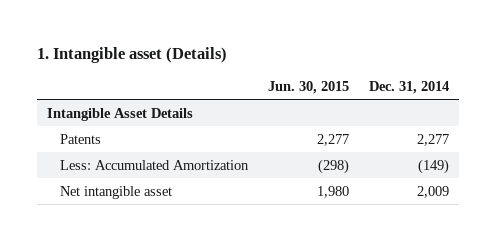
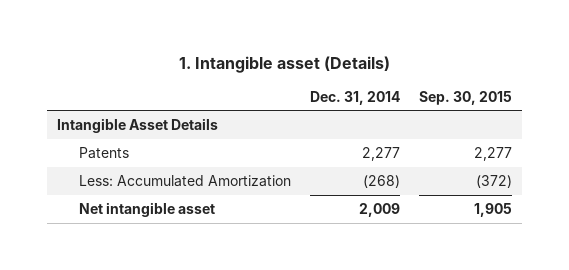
- | Jun. 30, 2015 | Dec. 31, 2014
+ | Dec. 31, 2014 | Sep. 30, 2015
- Less: Accumulated Amortization | (298) | (149)
+ Less: Accumulated Amortization | (268) | (372)

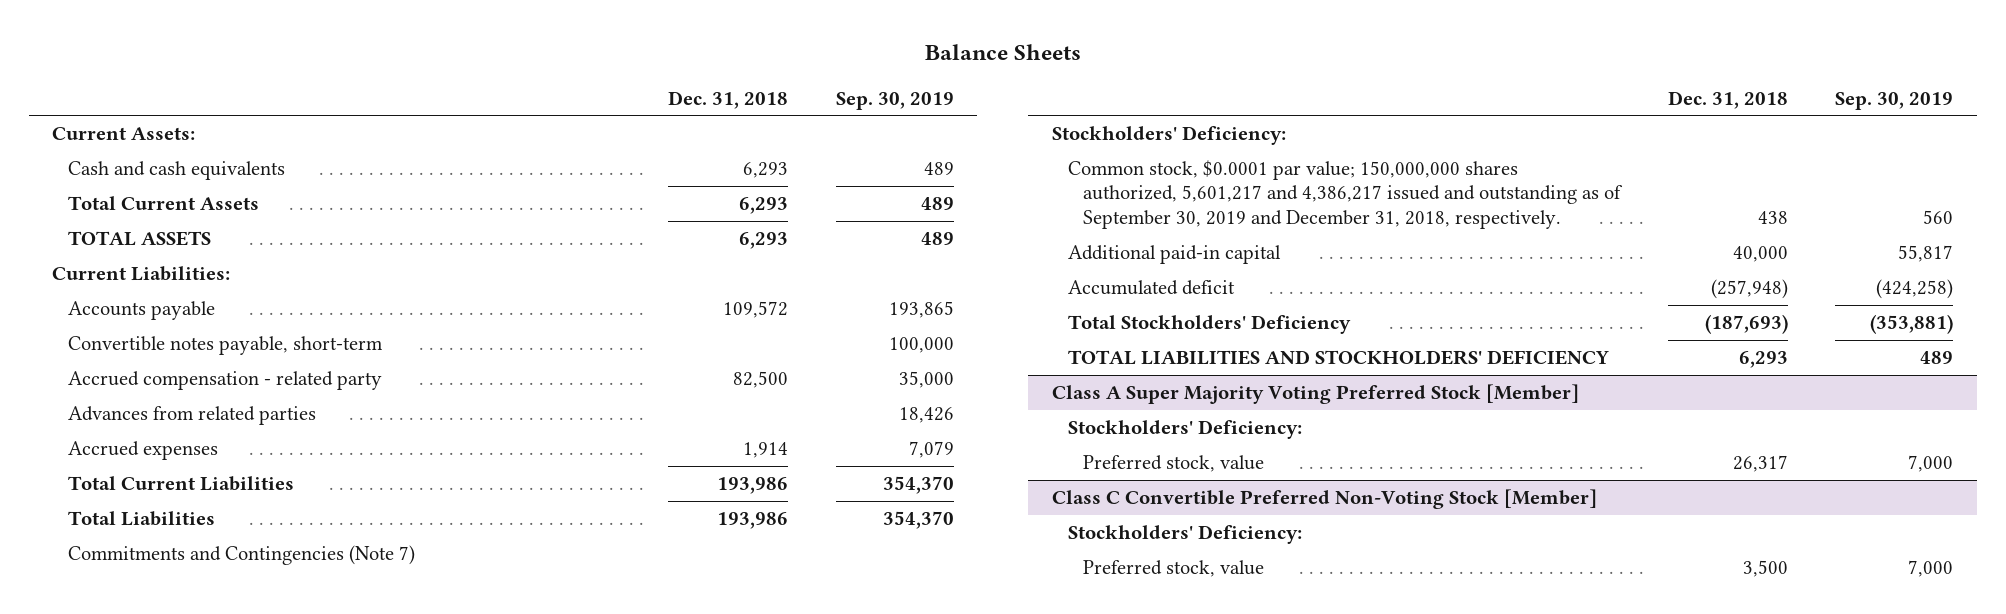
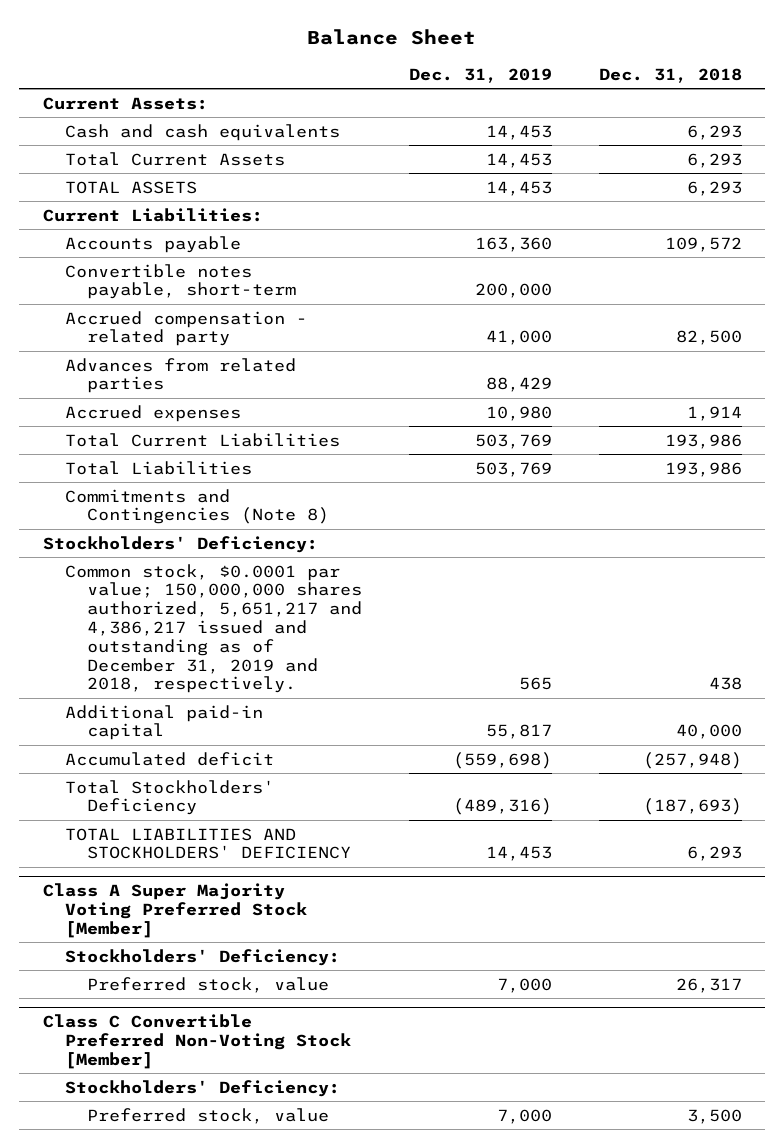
- Balance Sheets
+ Balance Sheet
- | Dec. 31, 2018 | Sep. 30, 2019
+ | Dec. 31, 2019 | Dec. 31, 2018
- Commitments and Contingencies (Note 7)
+ Commitments and Contingencies (Note 8)
- Common stock, $0.0001 par value; 150,000,000 shares authorized, 5,601,217 and 4,386,217 issued and outstanding as of September 30, 2019 and December 31, 2018, respectively. | 438 | 560
+ Common stock, $0.0001 par value; 150,000,000 shares authorized, 5,651,217 and 4,386,217 issued and outstanding as of December 31, 2019 and 2018, respectively. | 565 | 438

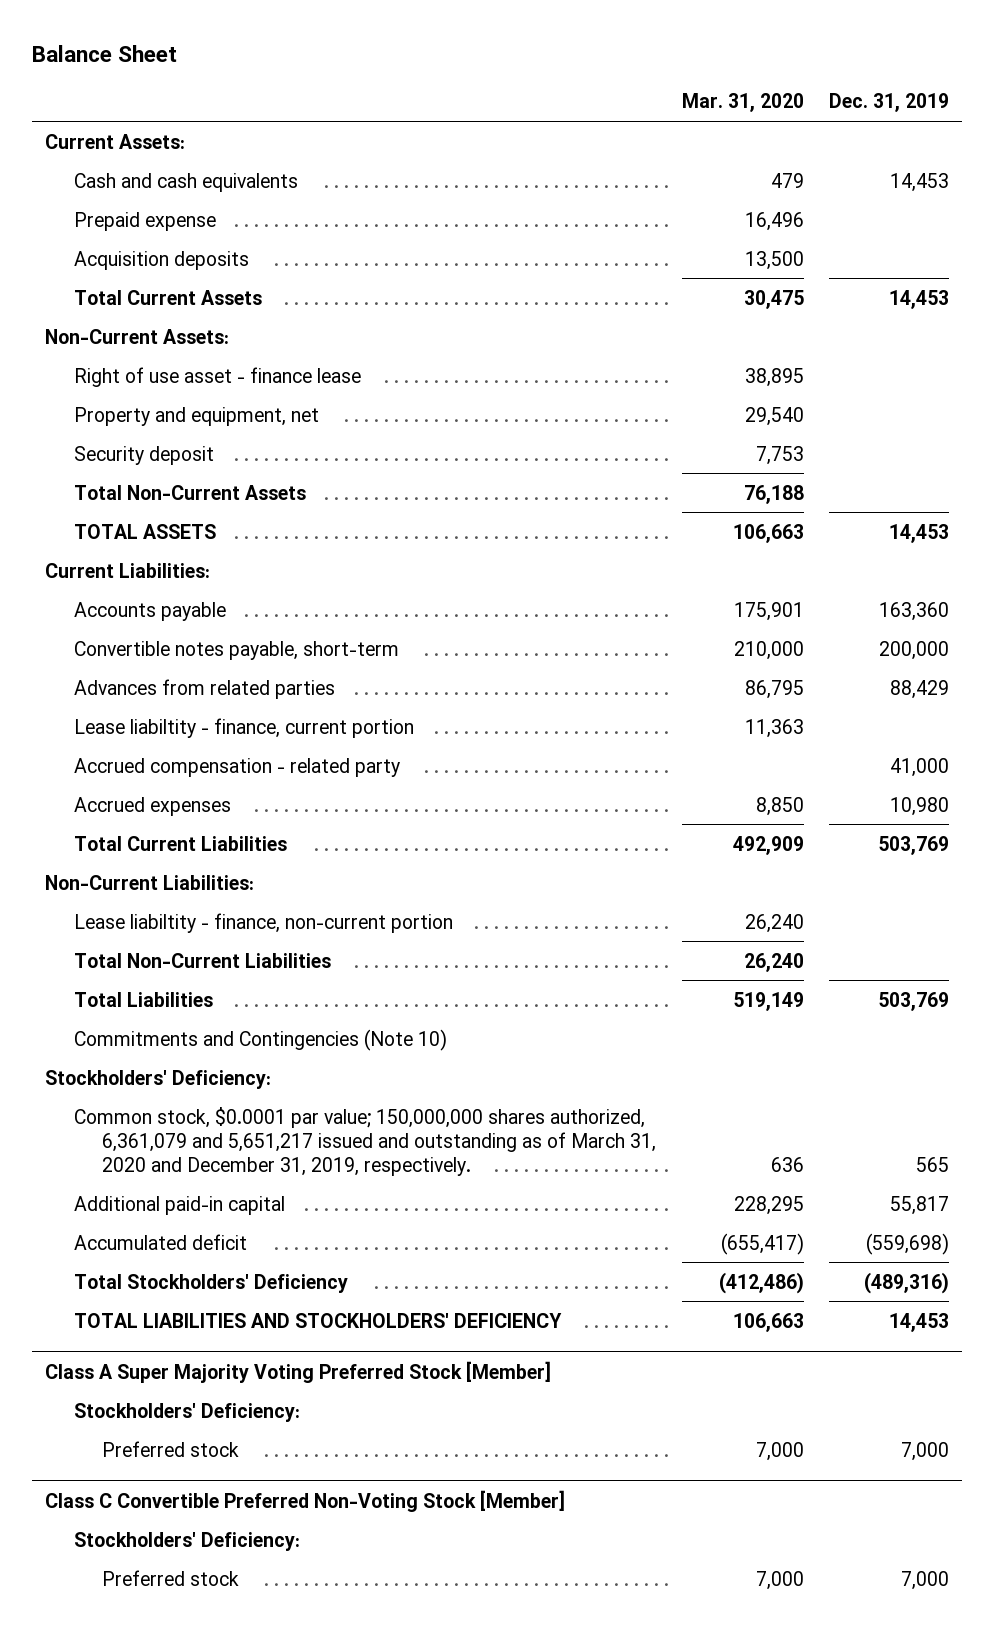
- | Dec. 31, 2019 | Dec. 31, 2018
+ | Mar. 31, 2020 | Dec. 31, 2019
+ Prepaid expense | 16,496 |
+ Acquisition deposits | 13,500 |
+ Non-Current Assets:
+ Right of use asset - finance lease | 38,895 |
+ Property and equipment, net | 29,540 |
+ Security deposit | 7,753 |
+ Total Non-Current Assets | 76,188 |
+ Lease liabiltity - finance, current portion | 11,363 |
moved down: Accrued compensation - related party | | 41,000
+ Non-Current Liabilities:
+ Lease liabiltity - finance, non-current portion | 26,240 |
+ Total Non-Current Liabilities | 26,240 |
- Commitments and Contingencies (Note 8)
+ Commitments and Contingencies (Note 10)
- Common stock, $0.0001 par value; 150,000,000 shares authorized, 5,651,217 and 4,386,217 issued and outstanding as of December 31, 2019 and 2018, respectively. | 565 | 438
+ Common stock, $0.0001 par value; 150,000,000 shares authorized, 6,361,079 and 5,651,217 issued and outstanding as of March 31, 2020 and December 31, 2019, respectively. | 636 | 565
@ Class A Super Majority Voting Preferred Stock [Member]
- Preferred stock, value | 7,000 | 26,317
+ Preferred stock | 7,000 | 7,000
@ Class C Convertible Preferred Non-Voting Stock [Member]
- Preferred stock, value | 7,000 | 3,500
+ Preferred stock | 7,000 | 7,000

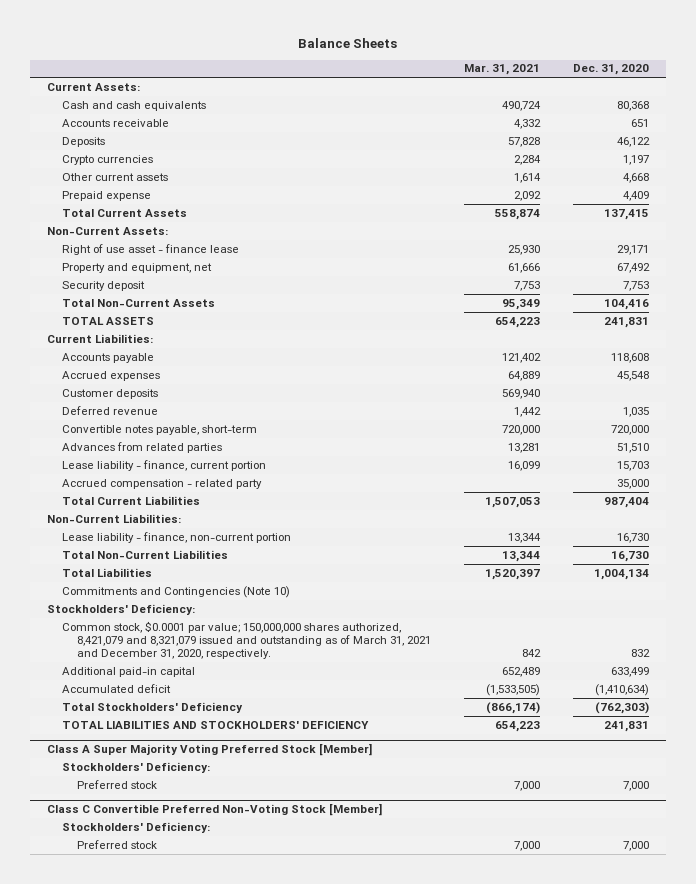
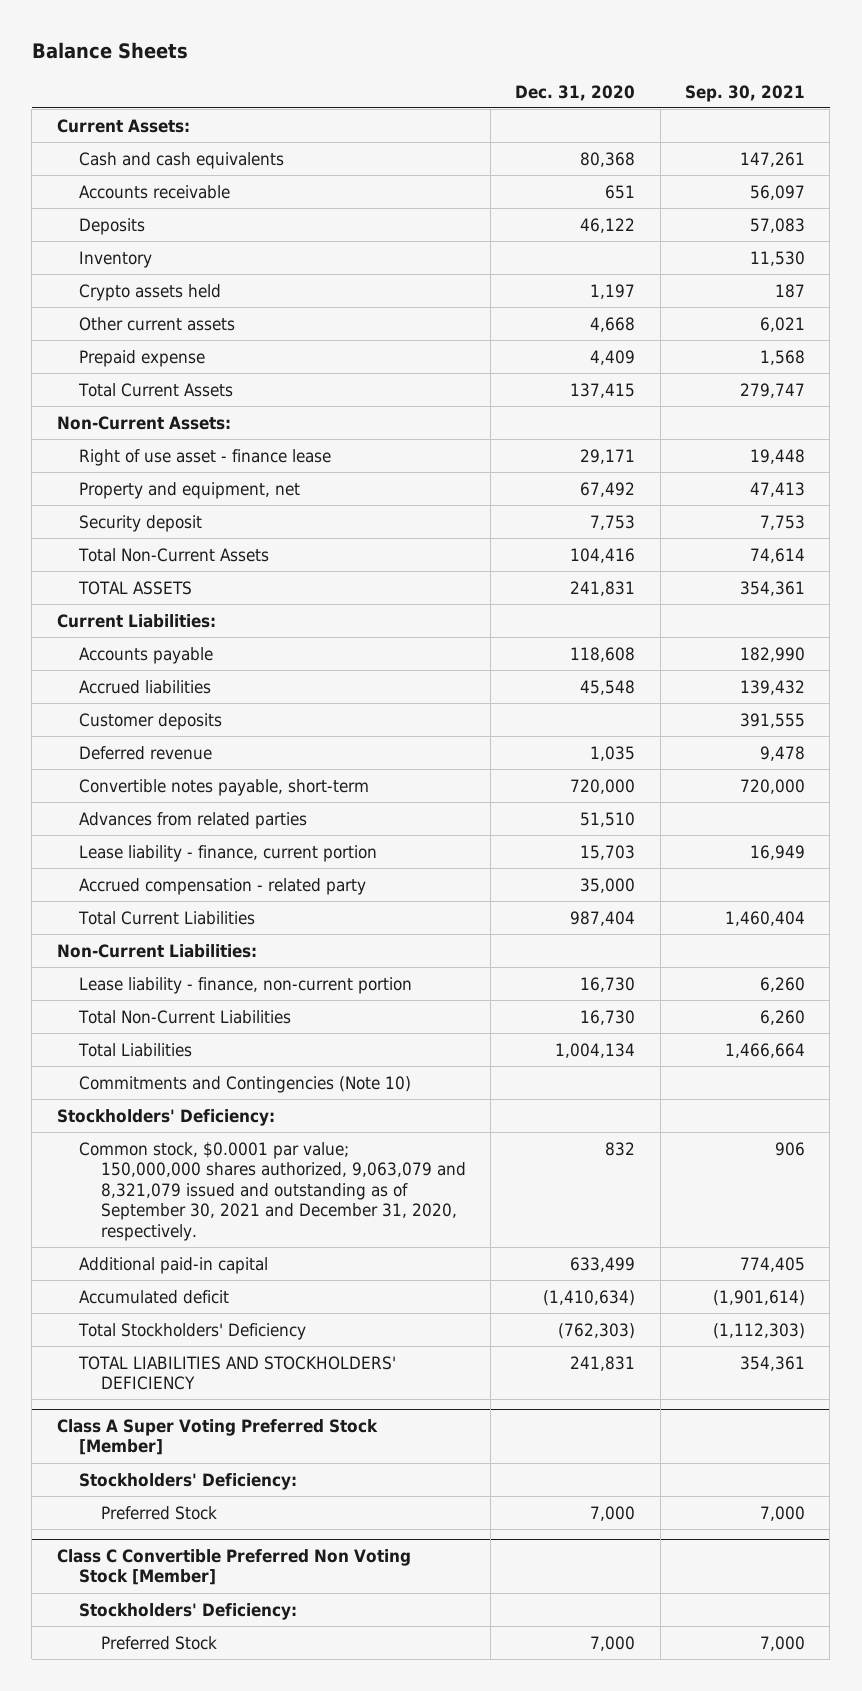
- | Mar. 31, 2021 | Dec. 31, 2020
+ | Dec. 31, 2020 | Sep. 30, 2021
- Crypto currencies | 2,284 | 1,197
+ Inventory | | 11,530
+ Crypto assets held | 1,197 | 187
- Accrued expenses | 64,889 | 45,548
+ Accrued liabilities | 45,548 | 139,432
- Common stock, $0.0001 par value; 150,000,000 shares authorized, 8,421,079 and 8,321,079 issued and outstanding as of March 31, 2021 and December 31, 2020, respectively. | 842 | 832
+ Common stock, $0.0001 par value; 150,000,000 shares authorized, 9,063,079 and 8,321,079 issued and outstanding as of September 30, 2021 and December 31, 2020, respectively. | 832 | 906
- Class A Super Majority Voting Preferred Stock [Member]
+ Class A Super Voting Preferred Stock [Member]
- Preferred stock | 7,000 | 7,000
- Class C Convertible Preferred Non-Voting Stock [Member]
+ Preferred Stock | 7,000 | 7,000
+ Class C Convertible Preferred Non Voting Stock [Member]
- Preferred stock | 7,000 | 7,000
+ Preferred Stock | 7,000 | 7,000

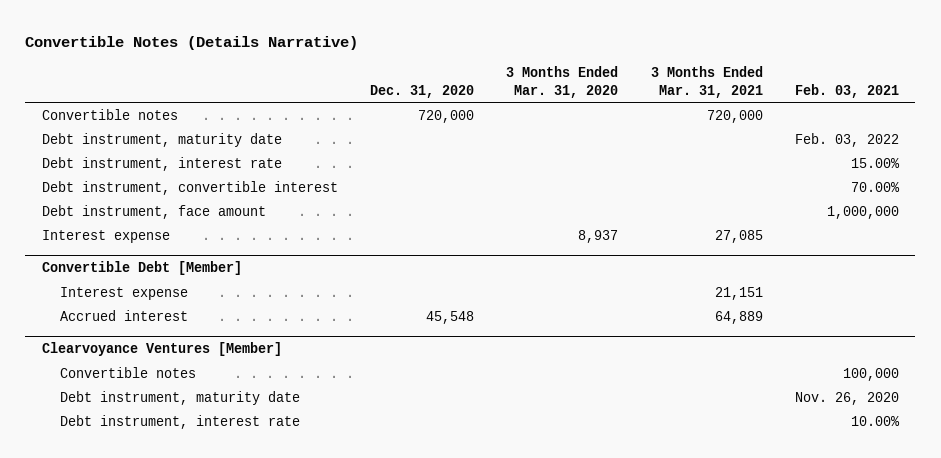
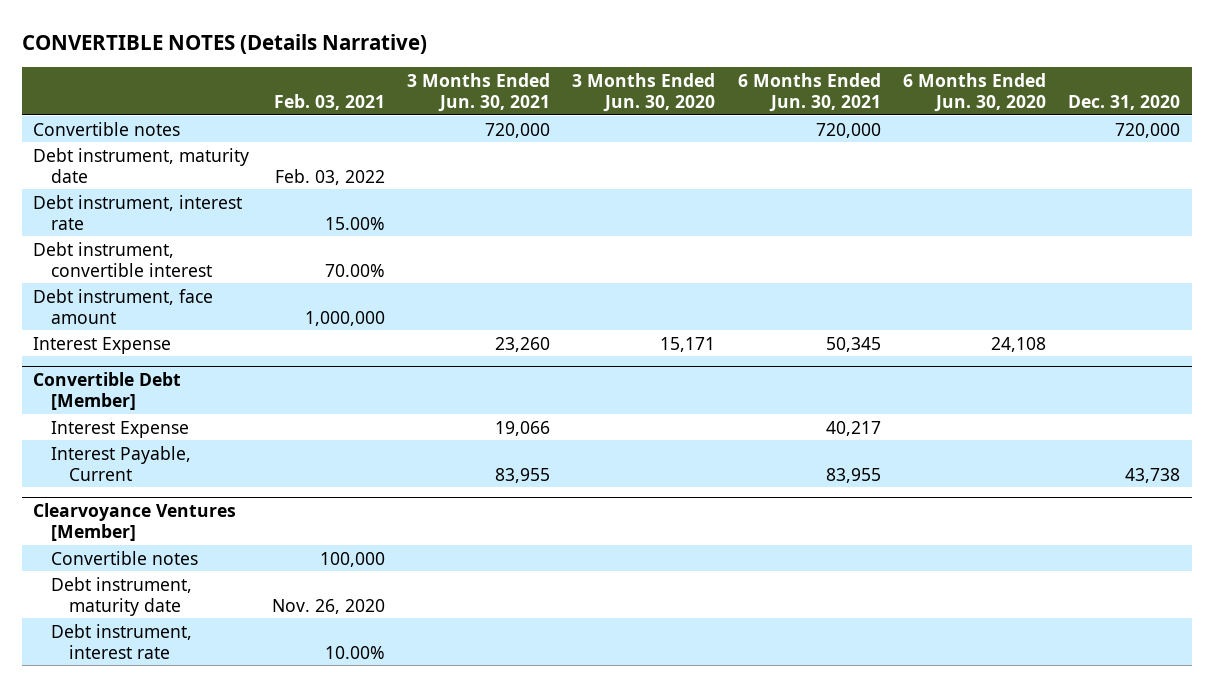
- Convertible Notes (Details Narrative)
+ CONVERTIBLE NOTES (Details Narrative)
- | Dec. 31, 2020 | 3 Months Ended Mar. 31, 2020 | 3 Months Ended Mar. 31, 2021 | Feb. 03, 2021
+ | Feb. 03, 2021 | 3 Months Ended Jun. 30, 2021 | 3 Months Ended Jun. 30, 2020 | 6 Months Ended Jun. 30, 2021 | 6 Months Ended Jun. 30, 2020 | Dec. 31, 2020
- Interest expense | | 8,937 | 27,085 |
+ Interest Expense | | 23,260 | 15,171 | 50,345 | 24,108 |
@ Convertible Debt [Member]
- Interest expense | | | 21,151 |
- Accrued interest | 45,548 | | 64,889 |
+ Interest Expense | | 19,066 | | 40,217 | |
+ Interest Payable, Current | | 83,955 | | 83,955 | | 43,738

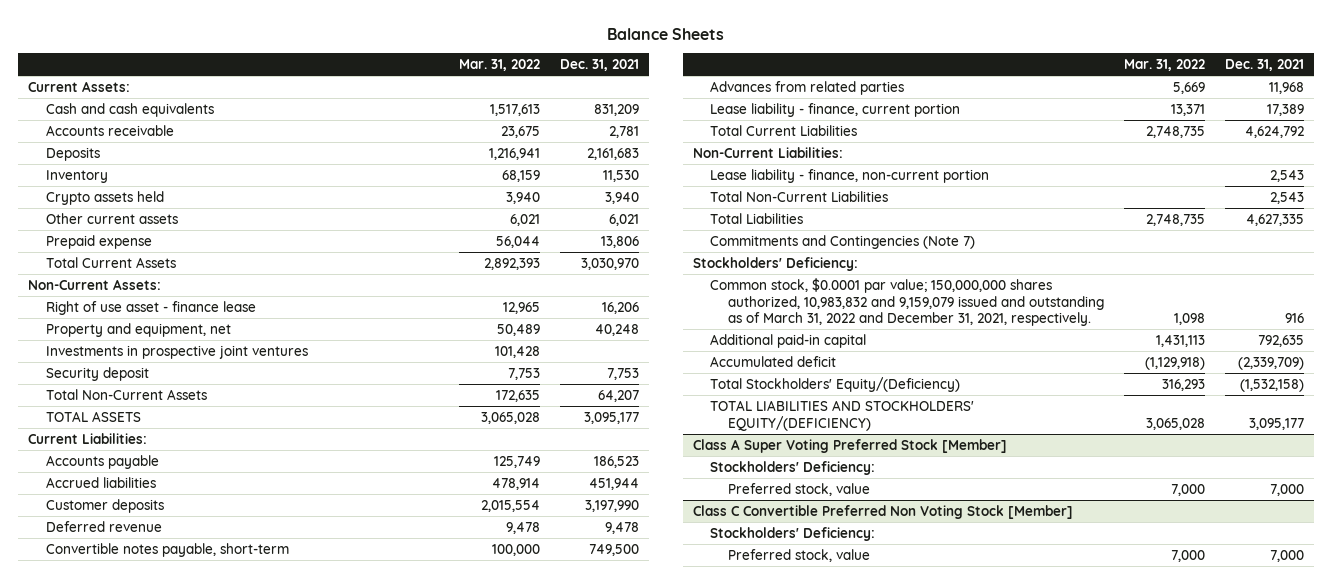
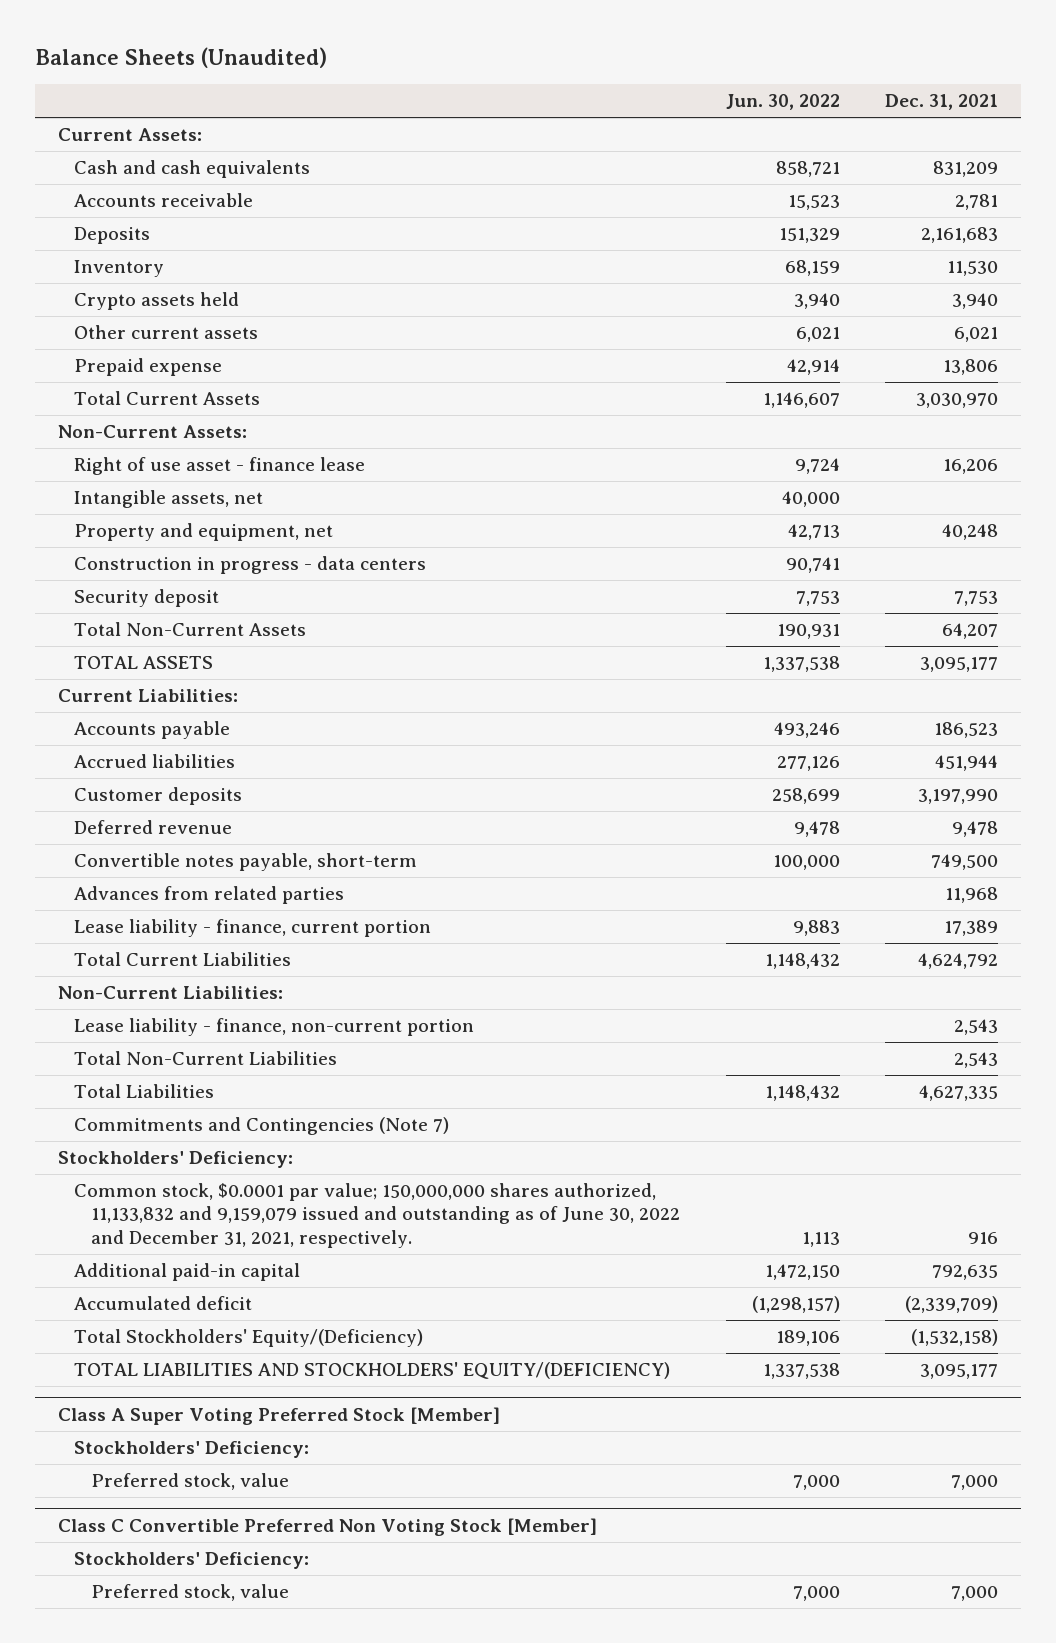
- Balance Sheets
+ Balance Sheets (Unaudited)
- | Mar. 31, 2022 | Dec. 31, 2021
+ | Jun. 30, 2022 | Dec. 31, 2021
+ Intangible assets, net | 40,000 |
- Investments in prospective joint ventures | 101,428 |
+ Construction in progress - data centers | 90,741 |
- Common stock, $0.0001 par value; 150,000,000 shares authorized, 10,983,832 and 9,159,079 issued and outstanding as of March 31, 2022 and December 31, 2021, respectively. | 1,098 | 916
+ Common stock, $0.0001 par value; 150,000,000 shares authorized, 11,133,832 and 9,159,079 issued and outstanding as of June 30, 2022 and December 31, 2021, respectively. | 1,113 | 916

